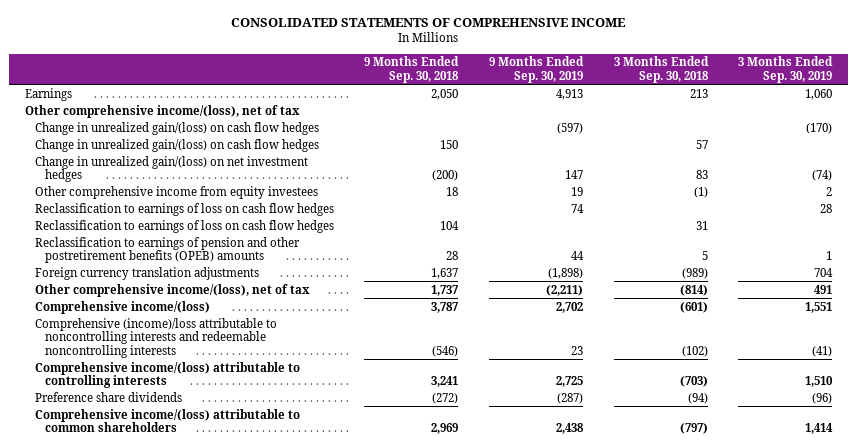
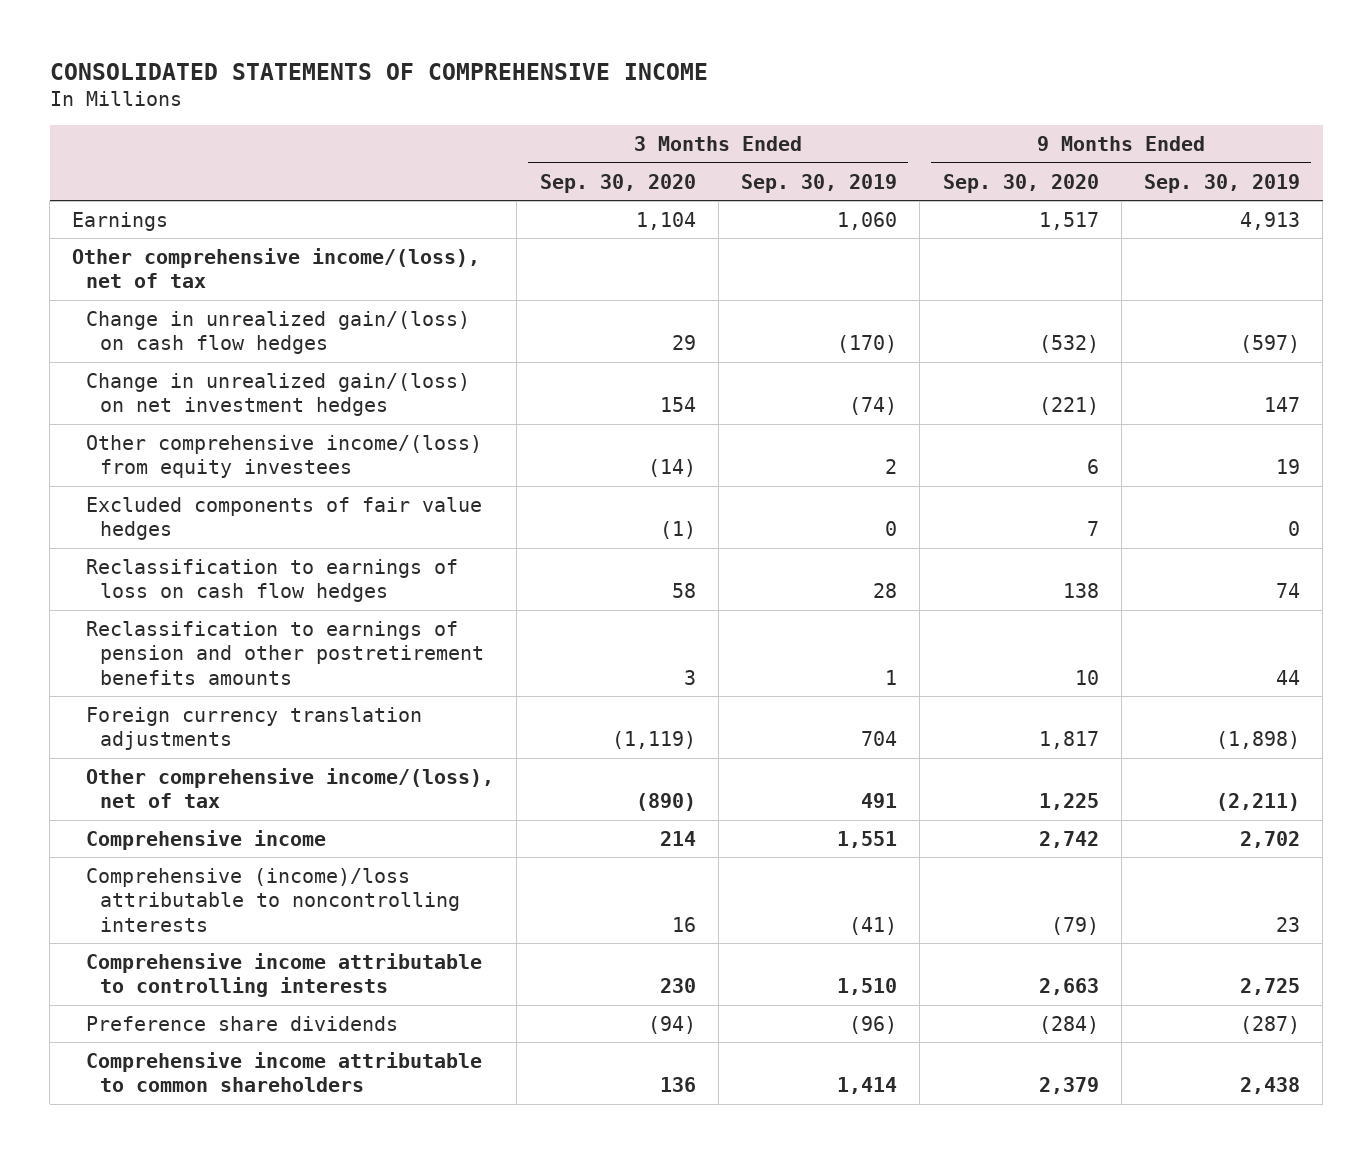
- | 9 Months Ended Sep. 30, 2018 | 9 Months Ended Sep. 30, 2019 | 3 Months Ended Sep. 30, 2018 | 3 Months Ended Sep. 30, 2019
+ | 3 Months Ended Sep. 30, 2020 | 3 Months Ended Sep. 30, 2019 | 9 Months Ended Sep. 30, 2020 | 9 Months Ended Sep. 30, 2019
- Change in unrealized gain/(loss) on cash flow hedges | 150 | | 57 |
- Other comprehensive income from equity investees | 18 | 19 | (1) | 2
+ Other comprehensive income/(loss) from equity investees | (14) | 2 | 6 | 19
+ Excluded components of fair value hedges | (1) | 0 | 7 | 0
- Reclassification to earnings of loss on cash flow hedges | 104 | | 31 |
- Reclassification to earnings of pension and other postretirement benefits (OPEB) amounts | 28 | 44 | 5 | 1
+ Reclassification to earnings of pension and other postretirement benefits amounts | 3 | 1 | 10 | 44
- Comprehensive income/(loss) | 3,787 | 2,702 | (601) | 1,551
- Comprehensive (income)/loss attributable to noncontrolling interests and redeemable noncontrolling interests | (546) | 23 | (102) | (41)
- Comprehensive income/(loss) attributable to controlling interests | 3,241 | 2,725 | (703) | 1,510
+ Comprehensive income | 214 | 1,551 | 2,742 | 2,702
+ Comprehensive (income)/loss attributable to noncontrolling interests | 16 | (41) | (79) | 23
+ Comprehensive income attributable to controlling interests | 230 | 1,510 | 2,663 | 2,725
- Comprehensive income/(loss) attributable to common shareholders | 2,969 | 2,438 | (797) | 1,414
+ Comprehensive income attributable to common shareholders | 136 | 1,414 | 2,379 | 2,438

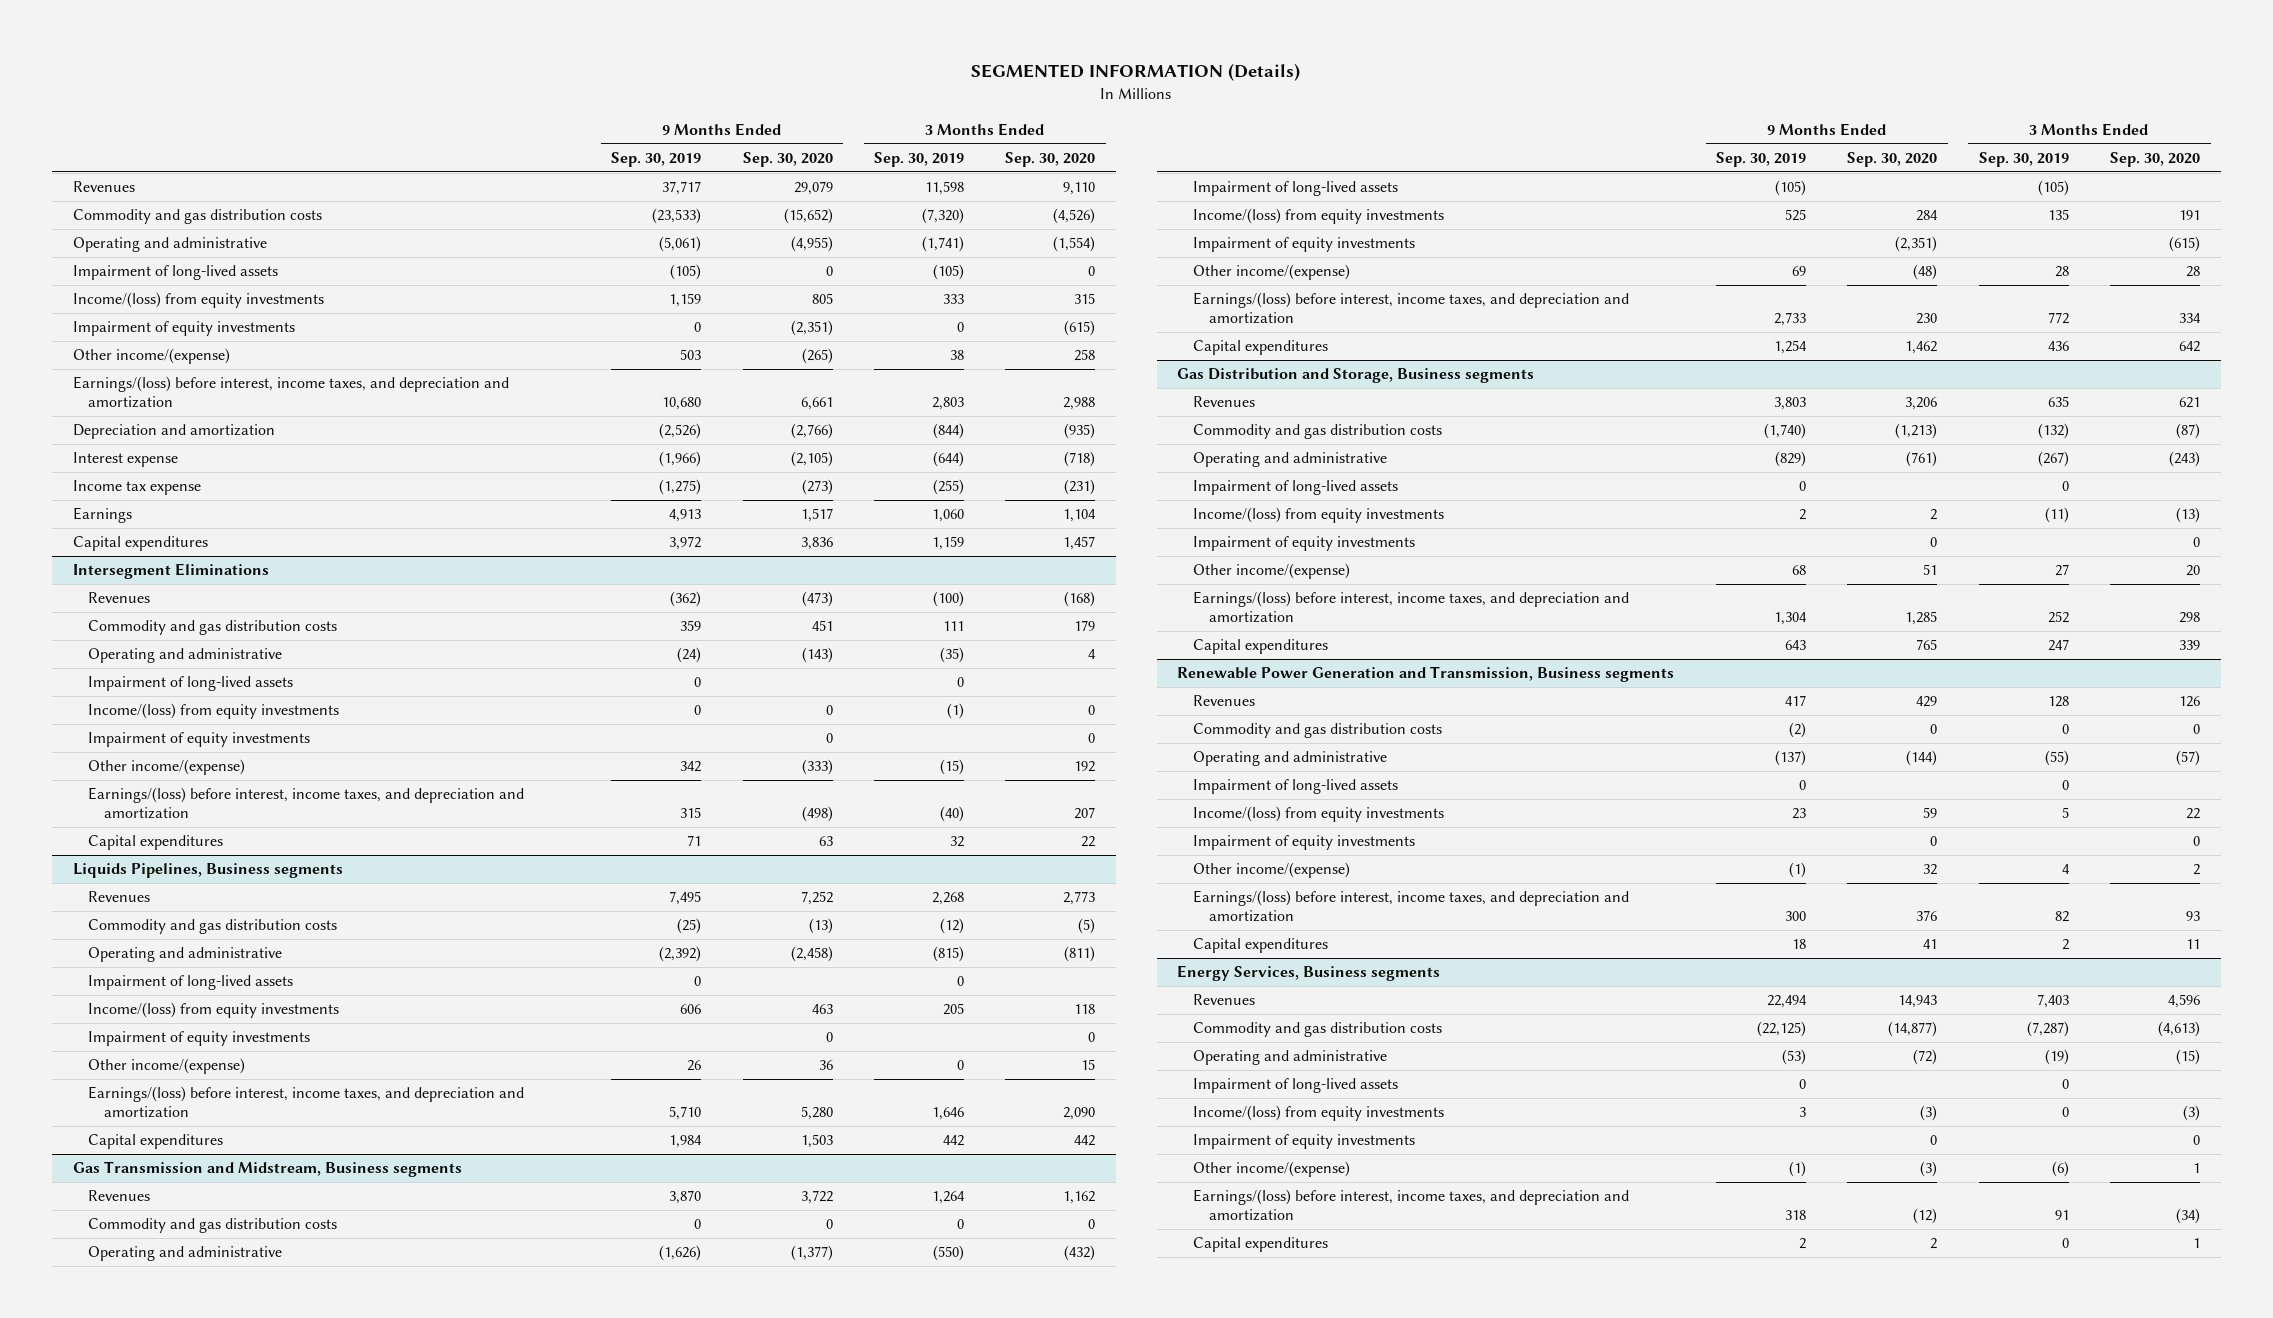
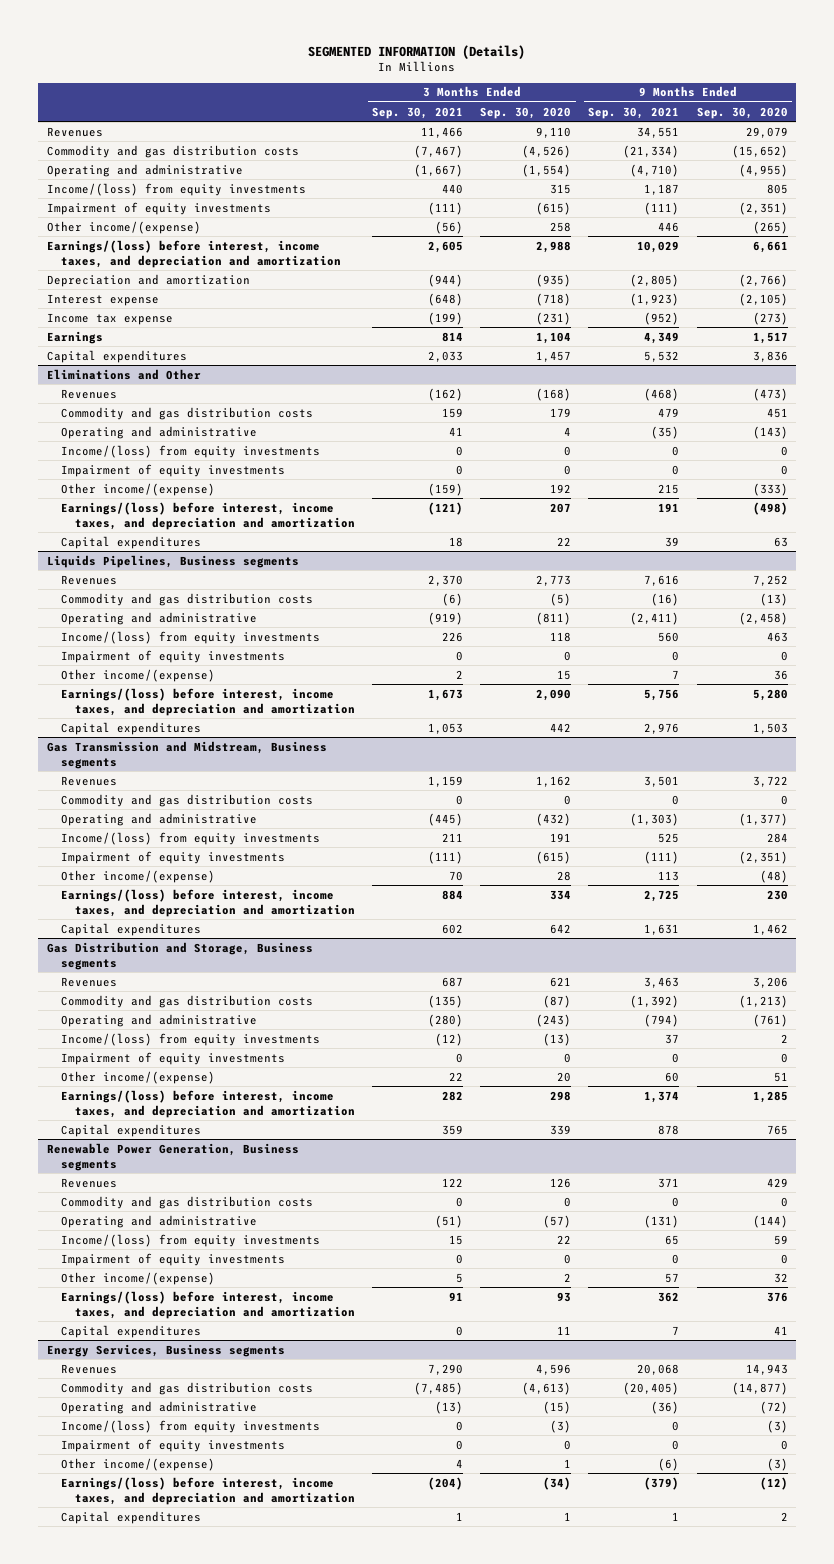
- | 9 Months Ended Sep. 30, 2019 | 9 Months Ended Sep. 30, 2020 | 3 Months Ended Sep. 30, 2019 | 3 Months Ended Sep. 30, 2020
+ | 3 Months Ended Sep. 30, 2021 | 3 Months Ended Sep. 30, 2020 | 9 Months Ended Sep. 30, 2021 | 9 Months Ended Sep. 30, 2020
- Impairment of long-lived assets | (105) | 0 | (105) | 0
- Intersegment Eliminations
+ Eliminations and Other
- Impairment of long-lived assets | 0 | | 0 |
@ Liquids Pipelines, Business segments
- Impairment of long-lived assets | 0 | | 0 |
@ Gas Transmission and Midstream, Business segments
- Impairment of long-lived assets | (105) | | (105) |
@ Gas Distribution and Storage, Business segments
- Impairment of long-lived assets | 0 | | 0 |
- Renewable Power Generation and Transmission, Business segments
+ Renewable Power Generation, Business segments
- Impairment of long-lived assets | 0 | | 0 |
@ Energy Services, Business segments
- Impairment of long-lived assets | 0 | | 0 |

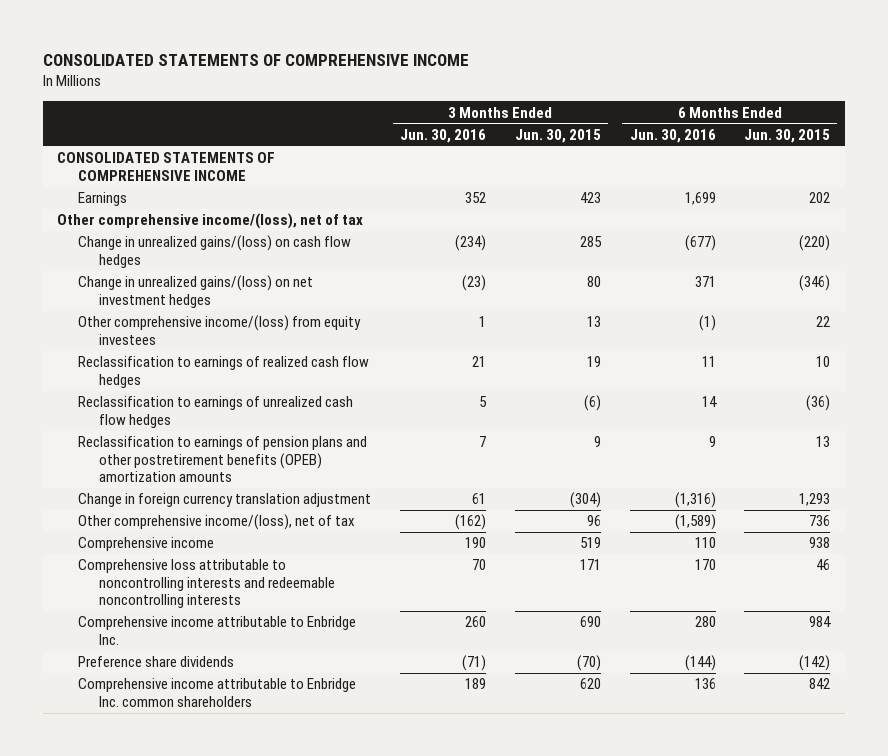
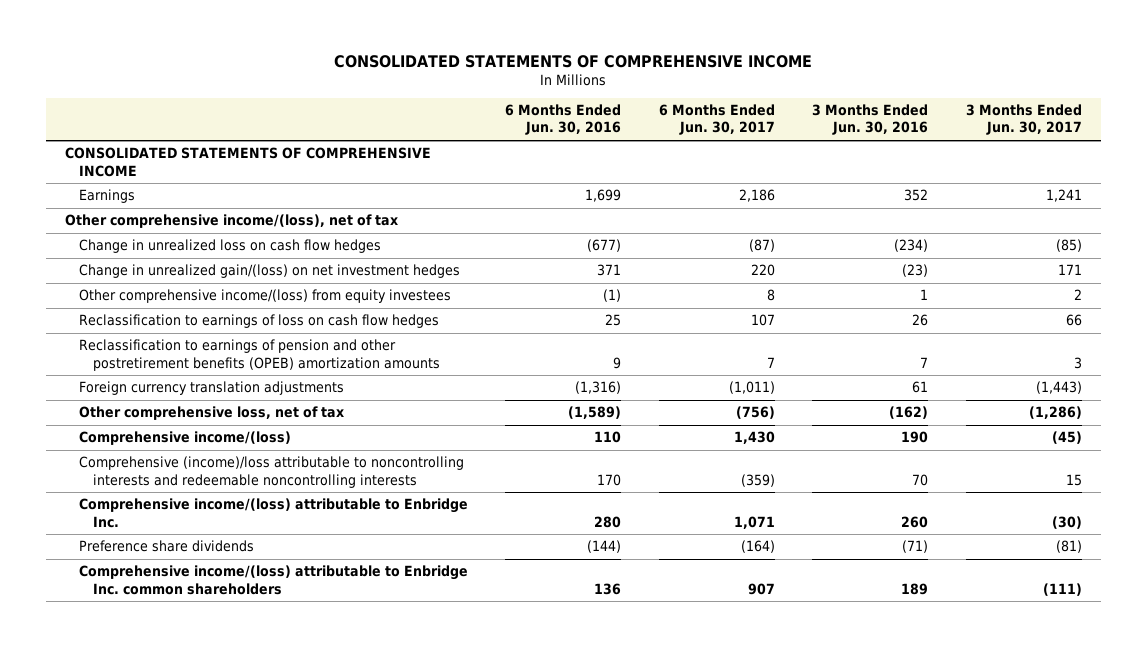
- | 3 Months Ended Jun. 30, 2016 | 3 Months Ended Jun. 30, 2015 | 6 Months Ended Jun. 30, 2016 | 6 Months Ended Jun. 30, 2015
+ | 6 Months Ended Jun. 30, 2016 | 6 Months Ended Jun. 30, 2017 | 3 Months Ended Jun. 30, 2016 | 3 Months Ended Jun. 30, 2017
- Change in unrealized gains/(loss) on cash flow hedges | (234) | 285 | (677) | (220)
- Change in unrealized gains/(loss) on net investment hedges | (23) | 80 | 371 | (346)
+ Change in unrealized loss on cash flow hedges | (677) | (87) | (234) | (85)
+ Change in unrealized gain/(loss) on net investment hedges | 371 | 220 | (23) | 171
- Reclassification to earnings of realized cash flow hedges | 21 | 19 | 11 | 10
- Reclassification to earnings of unrealized cash flow hedges | 5 | (6) | 14 | (36)
- Reclassification to earnings of pension plans and other postretirement benefits (OPEB) amortization amounts | 7 | 9 | 9 | 13
- Change in foreign currency translation adjustment | 61 | (304) | (1,316) | 1,293
- Other comprehensive income/(loss), net of tax | (162) | 96 | (1,589) | 736
- Comprehensive income | 190 | 519 | 110 | 938
- Comprehensive loss attributable to noncontrolling interests and redeemable noncontrolling interests | 70 | 171 | 170 | 46
- Comprehensive income attributable to Enbridge Inc. | 260 | 690 | 280 | 984
+ Reclassification to earnings of loss on cash flow hedges | 25 | 107 | 26 | 66
+ Reclassification to earnings of pension and other postretirement benefits (OPEB) amortization amounts | 9 | 7 | 7 | 3
+ Foreign currency translation adjustments | (1,316) | (1,011) | 61 | (1,443)
+ Other comprehensive loss, net of tax | (1,589) | (756) | (162) | (1,286)
+ Comprehensive income/(loss) | 110 | 1,430 | 190 | (45)
+ Comprehensive (income)/loss attributable to noncontrolling interests and redeemable noncontrolling interests | 170 | (359) | 70 | 15
+ Comprehensive income/(loss) attributable to Enbridge Inc. | 280 | 1,071 | 260 | (30)
- Comprehensive income attributable to Enbridge Inc. common shareholders | 189 | 620 | 136 | 842
+ Comprehensive income/(loss) attributable to Enbridge Inc. common shareholders | 136 | 907 | 189 | (111)

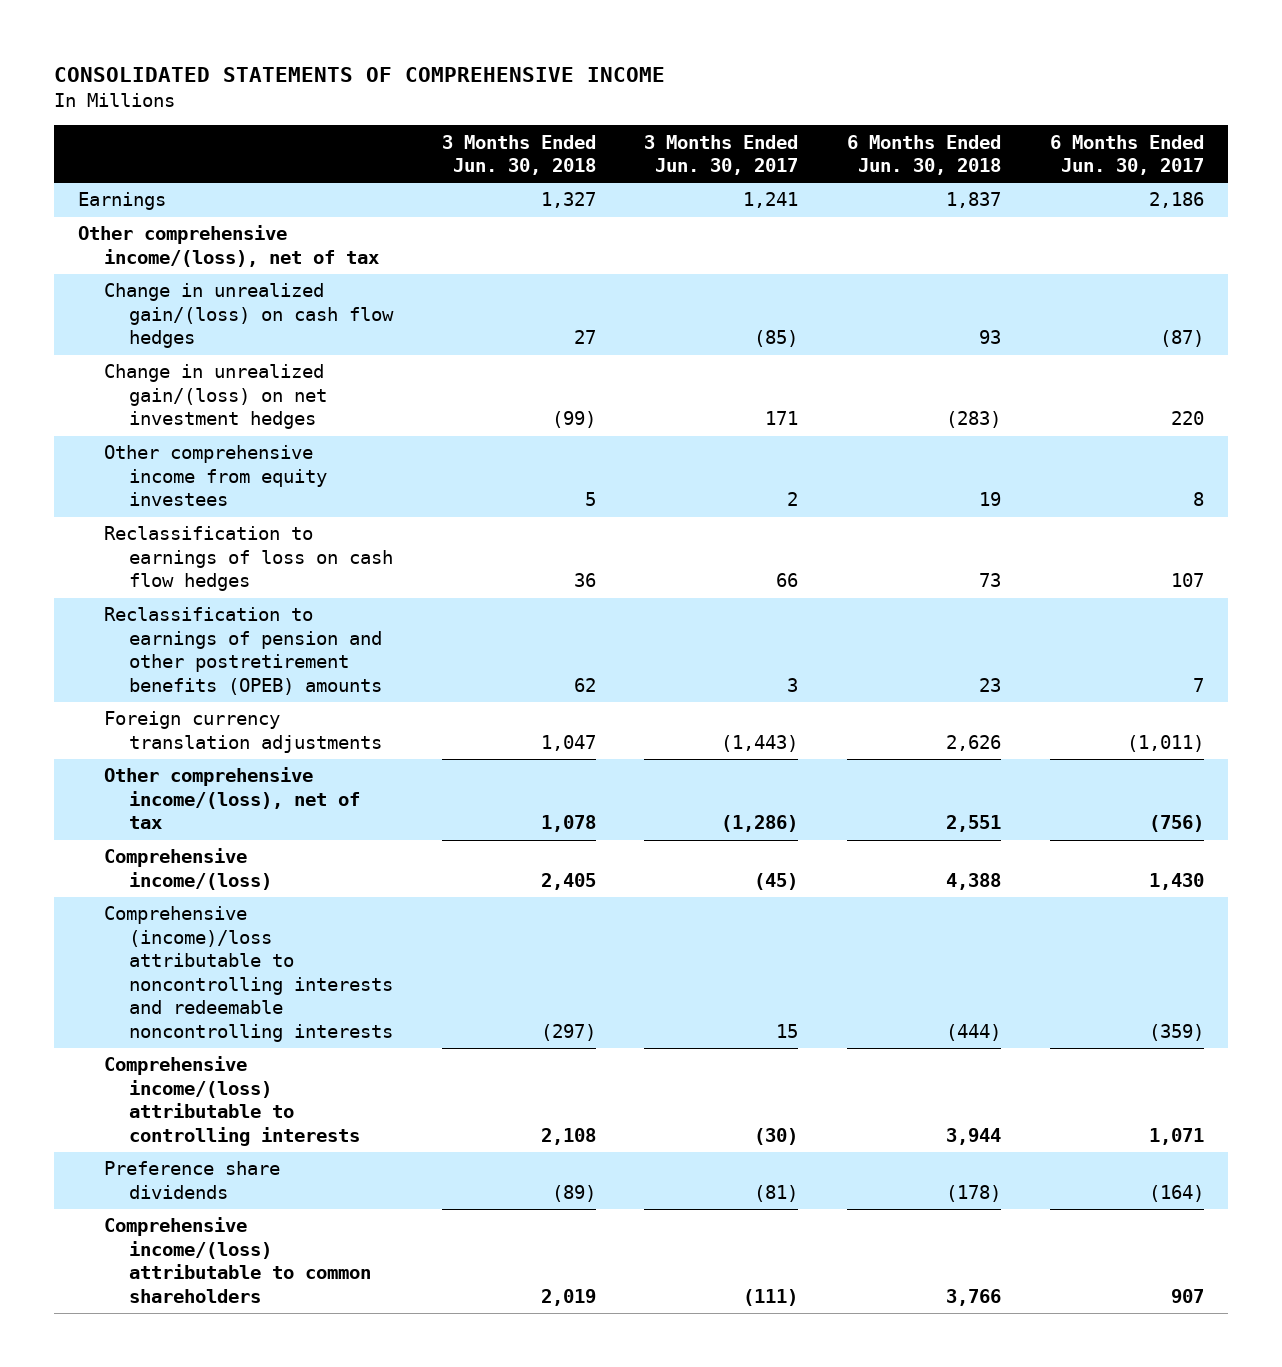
- | 6 Months Ended Jun. 30, 2016 | 6 Months Ended Jun. 30, 2017 | 3 Months Ended Jun. 30, 2016 | 3 Months Ended Jun. 30, 2017
+ | 3 Months Ended Jun. 30, 2018 | 3 Months Ended Jun. 30, 2017 | 6 Months Ended Jun. 30, 2018 | 6 Months Ended Jun. 30, 2017
- CONSOLIDATED STATEMENTS OF COMPREHENSIVE INCOME
- Change in unrealized loss on cash flow hedges | (677) | (87) | (234) | (85)
+ Change in unrealized gain/(loss) on cash flow hedges | 27 | (85) | 93 | (87)
- Other comprehensive income/(loss) from equity investees | (1) | 8 | 1 | 2
+ Other comprehensive income from equity investees | 5 | 2 | 19 | 8
- Reclassification to earnings of pension and other postretirement benefits (OPEB) amortization amounts | 9 | 7 | 7 | 3
+ Reclassification to earnings of pension and other postretirement benefits (OPEB) amounts | 62 | 3 | 23 | 7
- Other comprehensive loss, net of tax | (1,589) | (756) | (162) | (1,286)
+ Other comprehensive income/(loss), net of tax | 1,078 | (1,286) | 2,551 | (756)
- Comprehensive income/(loss) attributable to Enbridge Inc. | 280 | 1,071 | 260 | (30)
+ Comprehensive income/(loss) attributable to controlling interests | 2,108 | (30) | 3,944 | 1,071
- Comprehensive income/(loss) attributable to Enbridge Inc. common shareholders | 136 | 907 | 189 | (111)
+ Comprehensive income/(loss) attributable to common shareholders | 2,019 | (111) | 3,766 | 907

